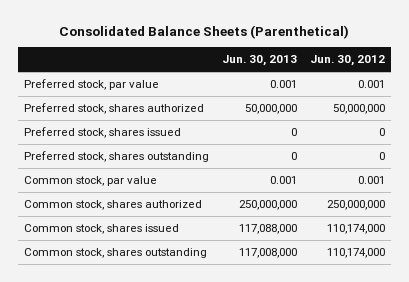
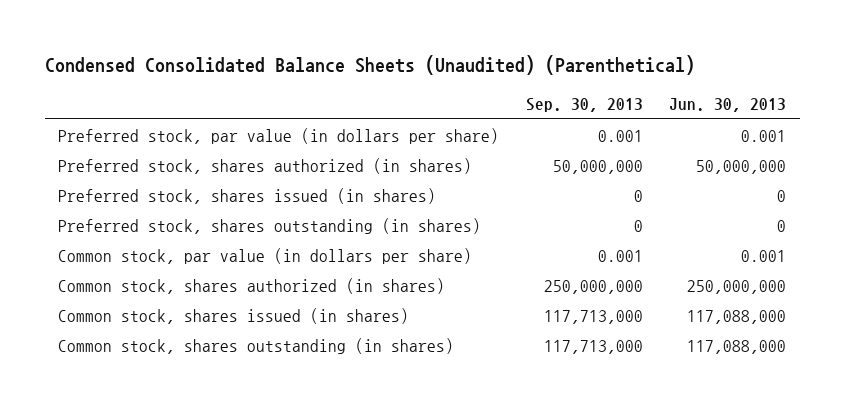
- Consolidated Balance Sheets (Parenthetical)
+ Condensed Consolidated Balance Sheets (Unaudited) (Parenthetical)
- | Jun. 30, 2013 | Jun. 30, 2012
+ | Sep. 30, 2013 | Jun. 30, 2013
- Preferred stock, par value | 0.001 | 0.001
- Preferred stock, shares authorized | 50,000,000 | 50,000,000
- Preferred stock, shares issued | 0 | 0
- Preferred stock, shares outstanding | 0 | 0
- Common stock, par value | 0.001 | 0.001
- Common stock, shares authorized | 250,000,000 | 250,000,000
- Common stock, shares issued | 117,088,000 | 110,174,000
- Common stock, shares outstanding | 117,008,000 | 110,174,000
+ Preferred stock, par value (in dollars per share) | 0.001 | 0.001
+ Preferred stock, shares authorized (in shares) | 50,000,000 | 50,000,000
+ Preferred stock, shares issued (in shares) | 0 | 0
+ Preferred stock, shares outstanding (in shares) | 0 | 0
+ Common stock, par value (in dollars per share) | 0.001 | 0.001
+ Common stock, shares authorized (in shares) | 250,000,000 | 250,000,000
+ Common stock, shares issued (in shares) | 117,713,000 | 117,088,000
+ Common stock, shares outstanding (in shares) | 117,713,000 | 117,088,000

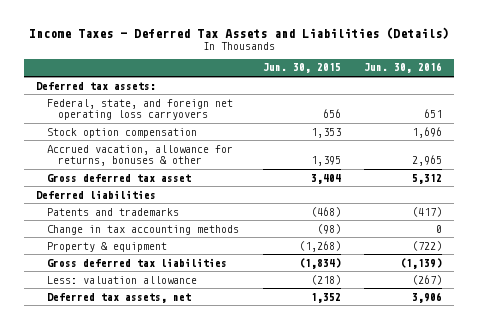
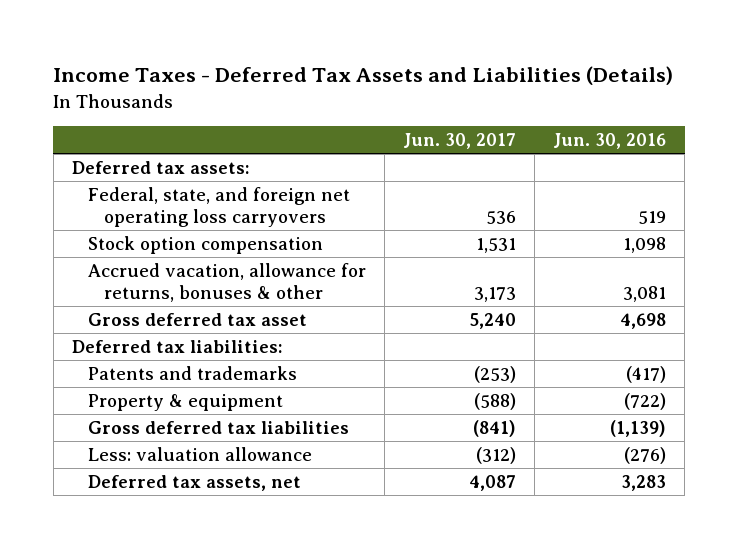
- | Jun. 30, 2015 | Jun. 30, 2016
+ | Jun. 30, 2017 | Jun. 30, 2016
- Federal, state, and foreign net operating loss carryovers | 656 | 651
- Stock option compensation | 1,353 | 1,696
- Accrued vacation, allowance for returns, bonuses & other | 1,395 | 2,965
- Gross deferred tax asset | 3,404 | 5,312
- Deferred liabilities
+ Federal, state, and foreign net operating loss carryovers | 536 | 519
+ Stock option compensation | 1,531 | 1,098
+ Accrued vacation, allowance for returns, bonuses & other | 3,173 | 3,081
+ Gross deferred tax asset | 5,240 | 4,698
+ Deferred tax liabilities:
- Change in tax accounting methods | (98) | 0
- Less: valuation allowance | (218) | (267)
- Deferred tax assets, net | 1,352 | 3,906
+ Less: valuation allowance | (312) | (276)
+ Deferred tax assets, net | 4,087 | 3,283

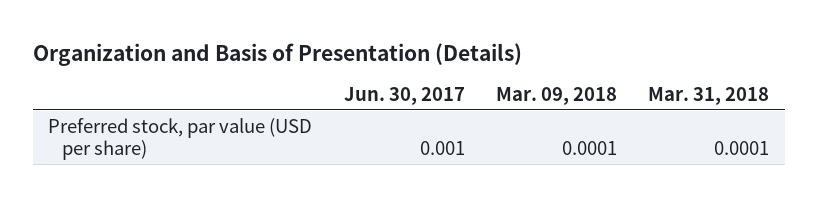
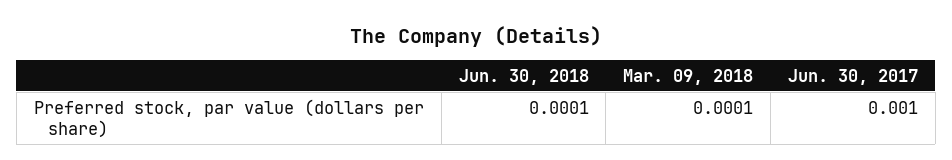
- Organization and Basis of Presentation (Details)
+ The Company (Details)
- | Jun. 30, 2017 | Mar. 09, 2018 | Mar. 31, 2018
+ | Jun. 30, 2018 | Mar. 09, 2018 | Jun. 30, 2017
- Preferred stock, par value (USD per share) | 0.001 | 0.0001 | 0.0001
+ Preferred stock, par value (dollars per share) | 0.0001 | 0.0001 | 0.001

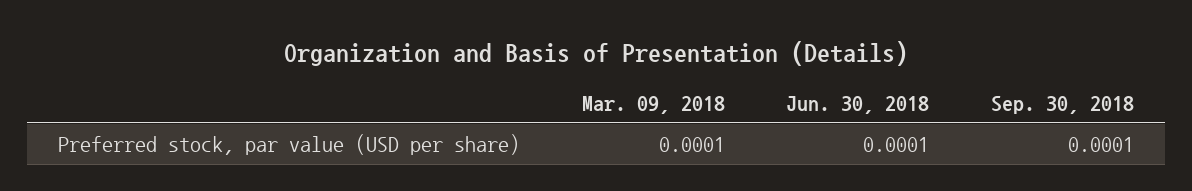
- The Company (Details)
+ Organization and Basis of Presentation (Details)
- | Jun. 30, 2018 | Mar. 09, 2018 | Jun. 30, 2017
+ | Mar. 09, 2018 | Jun. 30, 2018 | Sep. 30, 2018
- Preferred stock, par value (dollars per share) | 0.0001 | 0.0001 | 0.001
+ Preferred stock, par value (USD per share) | 0.0001 | 0.0001 | 0.0001

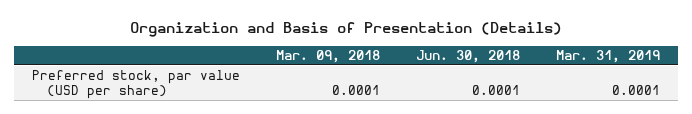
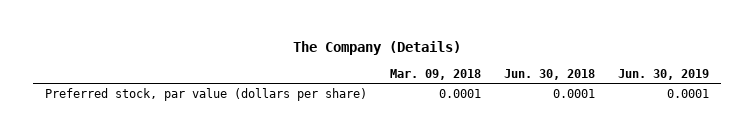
- Organization and Basis of Presentation (Details)
+ The Company (Details)
- | Mar. 09, 2018 | Jun. 30, 2018 | Mar. 31, 2019
+ | Mar. 09, 2018 | Jun. 30, 2018 | Jun. 30, 2019
- Preferred stock, par value (USD per share) | 0.0001 | 0.0001 | 0.0001
+ Preferred stock, par value (dollars per share) | 0.0001 | 0.0001 | 0.0001

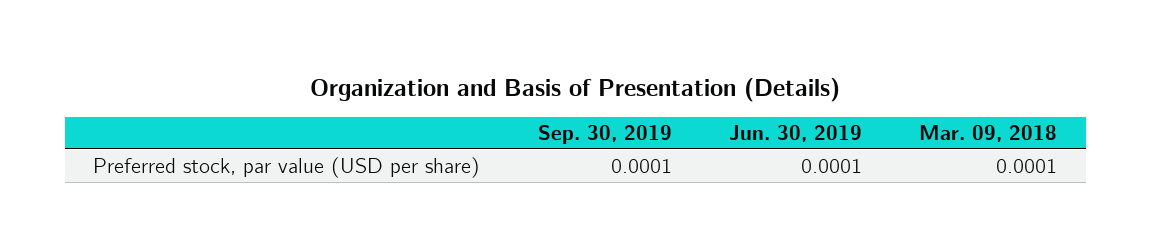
- The Company (Details)
+ Organization and Basis of Presentation (Details)
- | Mar. 09, 2018 | Jun. 30, 2018 | Jun. 30, 2019
+ | Sep. 30, 2019 | Jun. 30, 2019 | Mar. 09, 2018
- Preferred stock, par value (dollars per share) | 0.0001 | 0.0001 | 0.0001
+ Preferred stock, par value (USD per share) | 0.0001 | 0.0001 | 0.0001

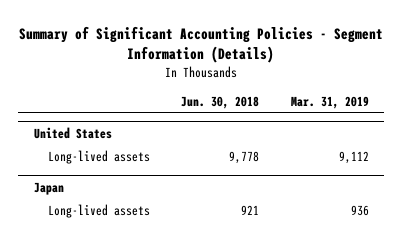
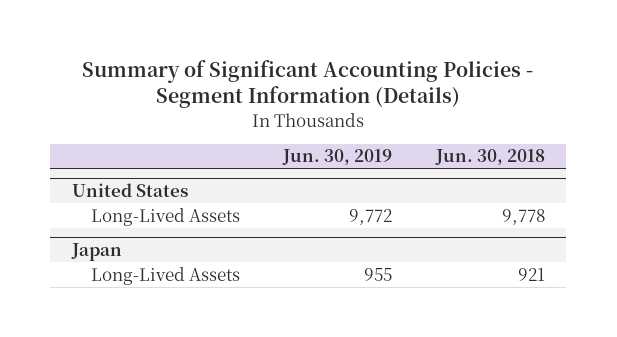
- | Jun. 30, 2018 | Mar. 31, 2019
+ | Jun. 30, 2019 | Jun. 30, 2018
@ United States
- Long-lived assets | 9,778 | 9,112
+ Long-Lived Assets | 9,772 | 9,778
@ Japan
- Long-lived assets | 921 | 936
+ Long-Lived Assets | 955 | 921

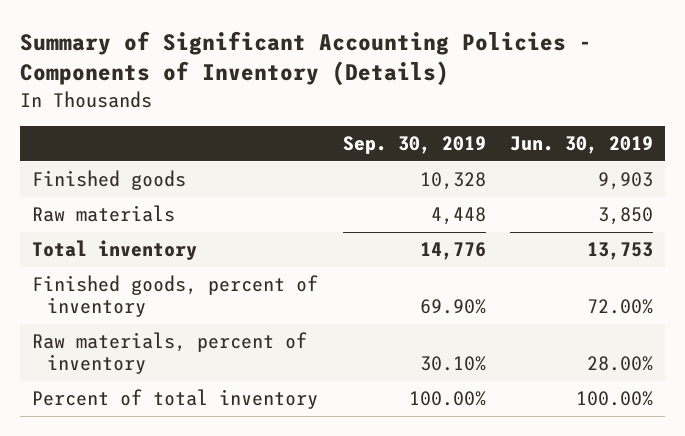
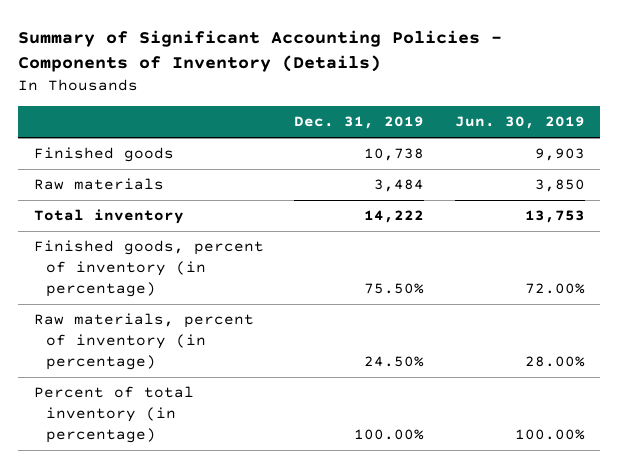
- | Sep. 30, 2019 | Jun. 30, 2019
+ | Dec. 31, 2019 | Jun. 30, 2019
- Finished goods, percent of inventory | 69.90% | 72.00%
- Raw materials, percent of inventory | 30.10% | 28.00%
- Percent of total inventory | 100.00% | 100.00%
+ Finished goods, percent of inventory (in percentage) | 75.50% | 72.00%
+ Raw materials, percent of inventory (in percentage) | 24.50% | 28.00%
+ Percent of total inventory (in percentage) | 100.00% | 100.00%

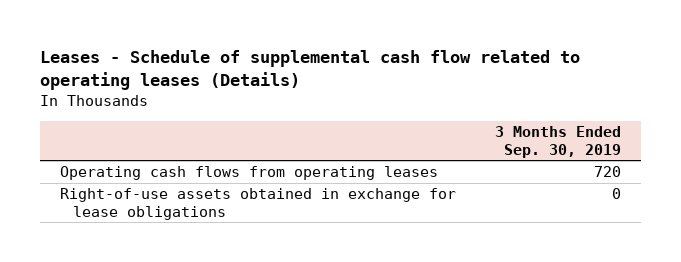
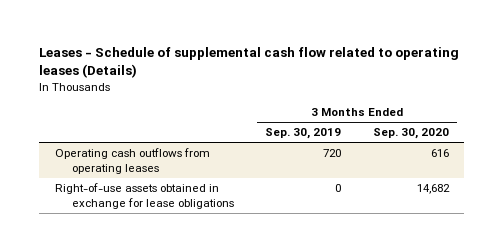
- | 3 Months Ended Sep. 30, 2019
+ | 3 Months Ended Sep. 30, 2019 | 3 Months Ended Sep. 30, 2020
- Operating cash flows from operating leases | 720
+ Operating cash outflows from operating leases | 720 | 616

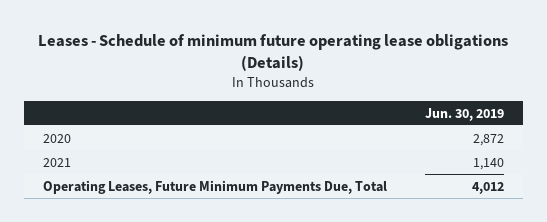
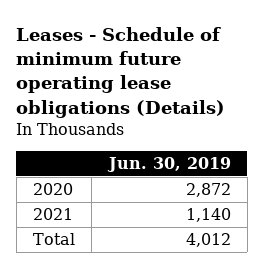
- Operating Leases, Future Minimum Payments Due, Total | 4,012
+ Total | 4,012

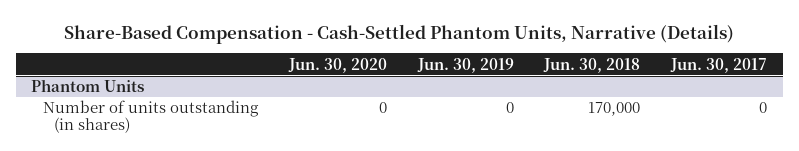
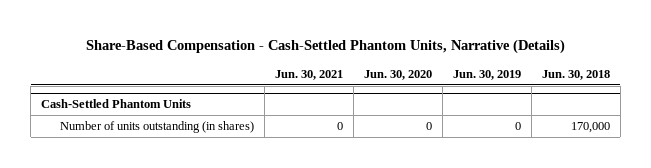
- | Jun. 30, 2020 | Jun. 30, 2019 | Jun. 30, 2018 | Jun. 30, 2017
+ | Jun. 30, 2021 | Jun. 30, 2020 | Jun. 30, 2019 | Jun. 30, 2018
- Phantom Units
+ Cash-Settled Phantom Units

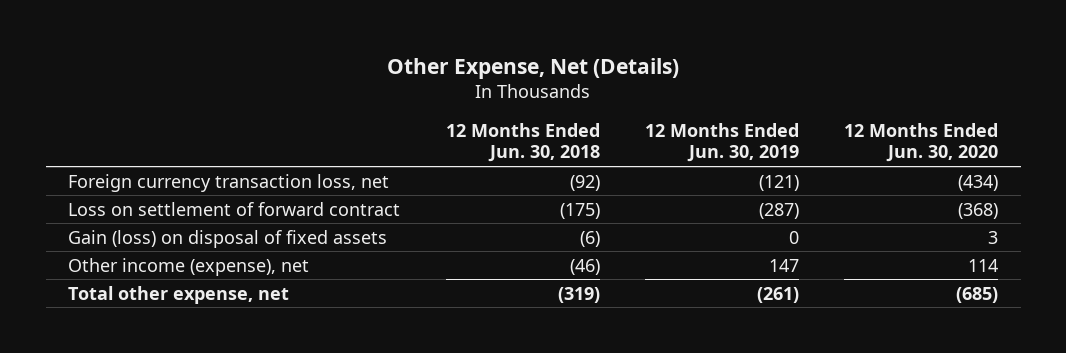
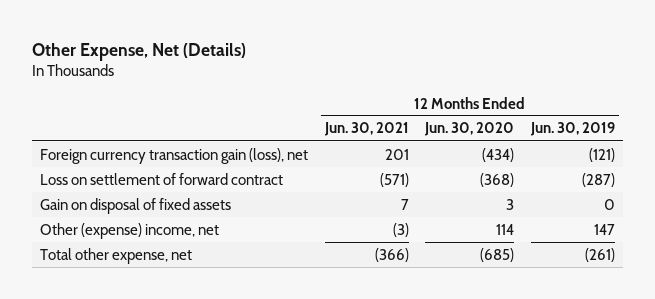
- | 12 Months Ended Jun. 30, 2018 | 12 Months Ended Jun. 30, 2019 | 12 Months Ended Jun. 30, 2020
+ | 12 Months Ended Jun. 30, 2021 | 12 Months Ended Jun. 30, 2020 | 12 Months Ended Jun. 30, 2019
- Foreign currency transaction loss, net | (92) | (121) | (434)
+ Foreign currency transaction gain (loss), net | 201 | (434) | (121)
- Gain (loss) on disposal of fixed assets | (6) | 0 | 3
- Other income (expense), net | (46) | 147 | 114
+ Gain on disposal of fixed assets | 7 | 3 | 0
+ Other (expense) income, net | (3) | 114 | 147

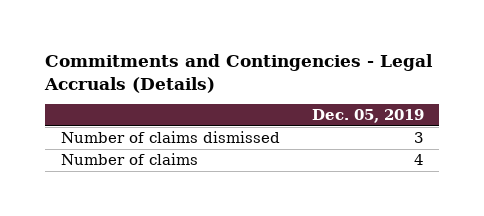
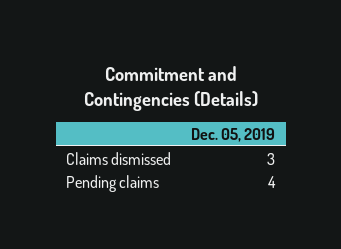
- Commitments and Contingencies - Legal Accruals (Details)
+ Commitment and Contingencies (Details)
- Number of claims dismissed | 3
- Number of claims | 4
+ Claims dismissed | 3
+ Pending claims | 4

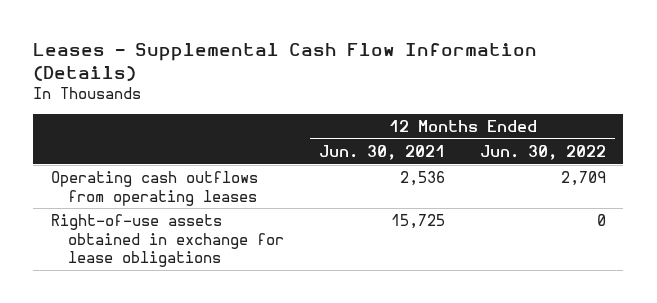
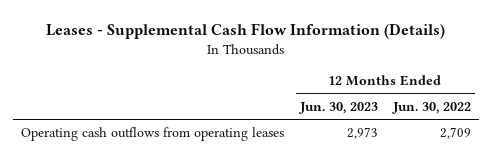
- | 12 Months Ended Jun. 30, 2021 | 12 Months Ended Jun. 30, 2022
+ | 12 Months Ended Jun. 30, 2023 | 12 Months Ended Jun. 30, 2022
- Right-of-use assets obtained in exchange for lease obligations | 15,725 | 0

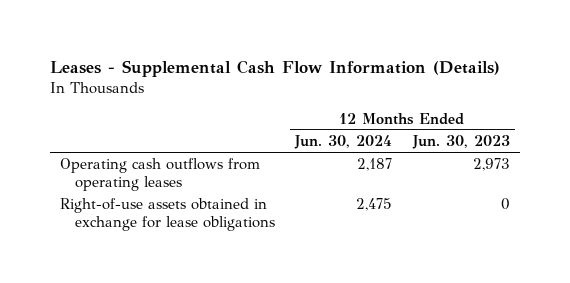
- | 12 Months Ended Jun. 30, 2023 | 12 Months Ended Jun. 30, 2022
+ | 12 Months Ended Jun. 30, 2024 | 12 Months Ended Jun. 30, 2023
+ Right-of-use assets obtained in exchange for lease obligations | 2,475 | 0

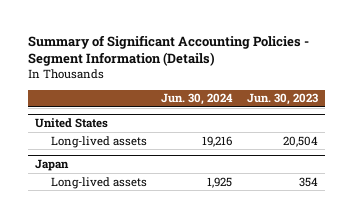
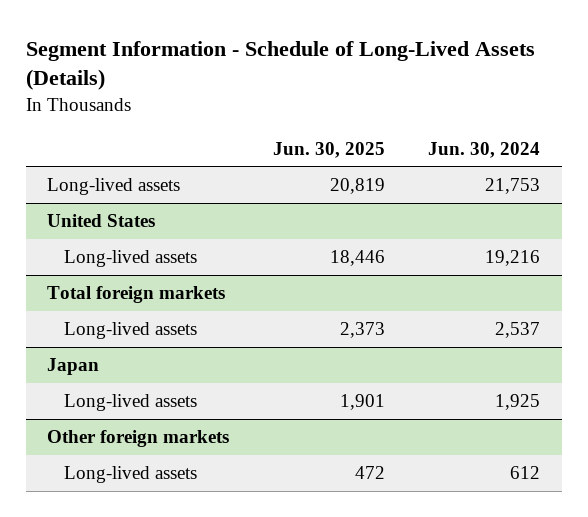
- Summary of Significant Accounting Policies - Segment Information (Details)
+ Segment Information - Schedule of Long-Lived Assets (Details)
- | Jun. 30, 2024 | Jun. 30, 2023
+ | Jun. 30, 2025 | Jun. 30, 2024
+ Long-lived assets | 20,819 | 21,753
+ Total foreign markets
+ Long-lived assets | 2,373 | 2,537
+ Other foreign markets
+ Long-lived assets | 472 | 612

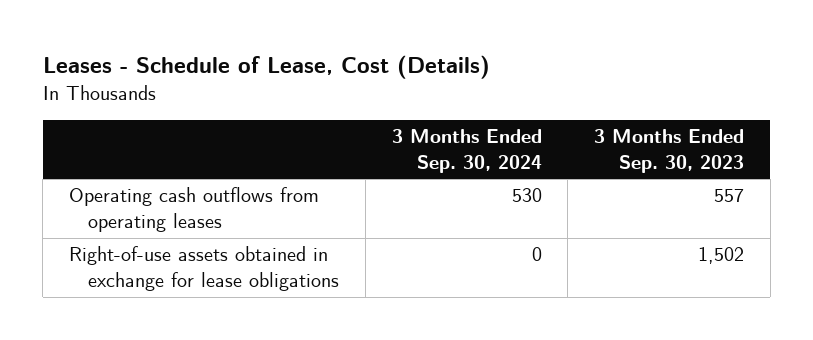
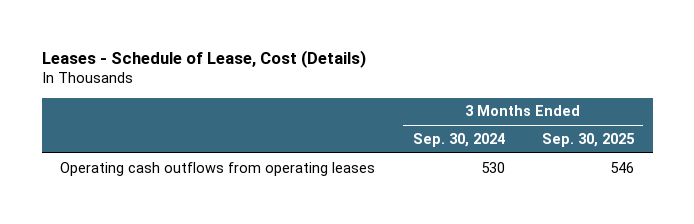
- | 3 Months Ended Sep. 30, 2024 | 3 Months Ended Sep. 30, 2023
+ | 3 Months Ended Sep. 30, 2024 | 3 Months Ended Sep. 30, 2025
- Right-of-use assets obtained in exchange for lease obligations | 0 | 1,502

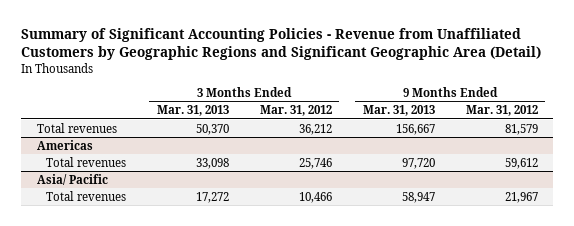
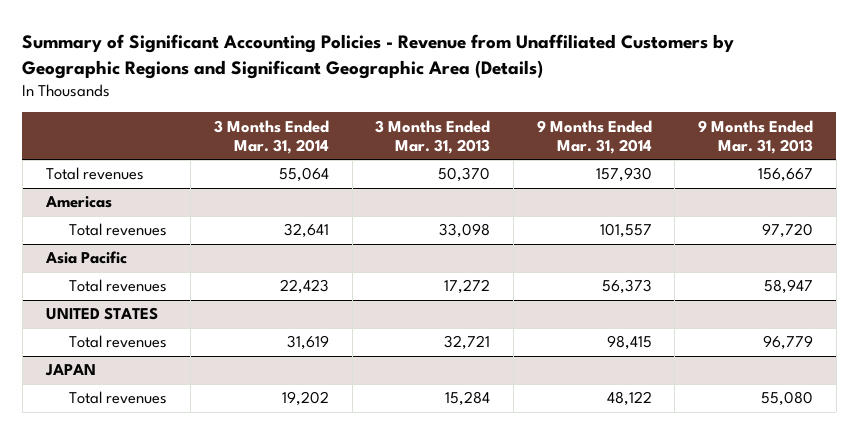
- Summary of Significant Accounting Policies - Revenue from Unaffiliated Customers by Geographic Regions and Significant Geographic Area (Detail)
+ Summary of Significant Accounting Policies - Revenue from Unaffiliated Customers by Geographic Regions and Significant Geographic Area (Details)
- | 3 Months Ended Mar. 31, 2013 | 3 Months Ended Mar. 31, 2012 | 9 Months Ended Mar. 31, 2013 | 9 Months Ended Mar. 31, 2012
+ | 3 Months Ended Mar. 31, 2014 | 3 Months Ended Mar. 31, 2013 | 9 Months Ended Mar. 31, 2014 | 9 Months Ended Mar. 31, 2013
- Asia/ Pacific
+ Asia Pacific
+ UNITED STATES
+ Total revenues | 31,619 | 32,721 | 98,415 | 96,779
+ JAPAN
+ Total revenues | 19,202 | 15,284 | 48,122 | 55,080

